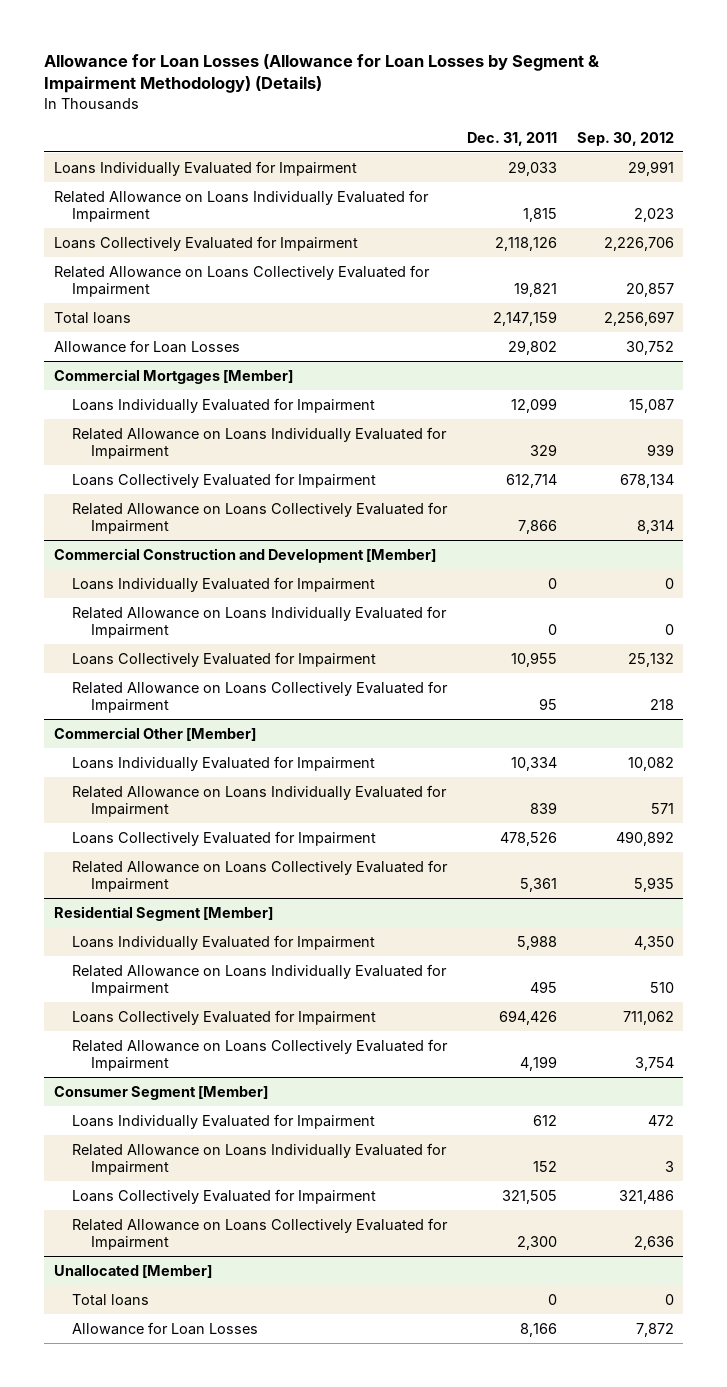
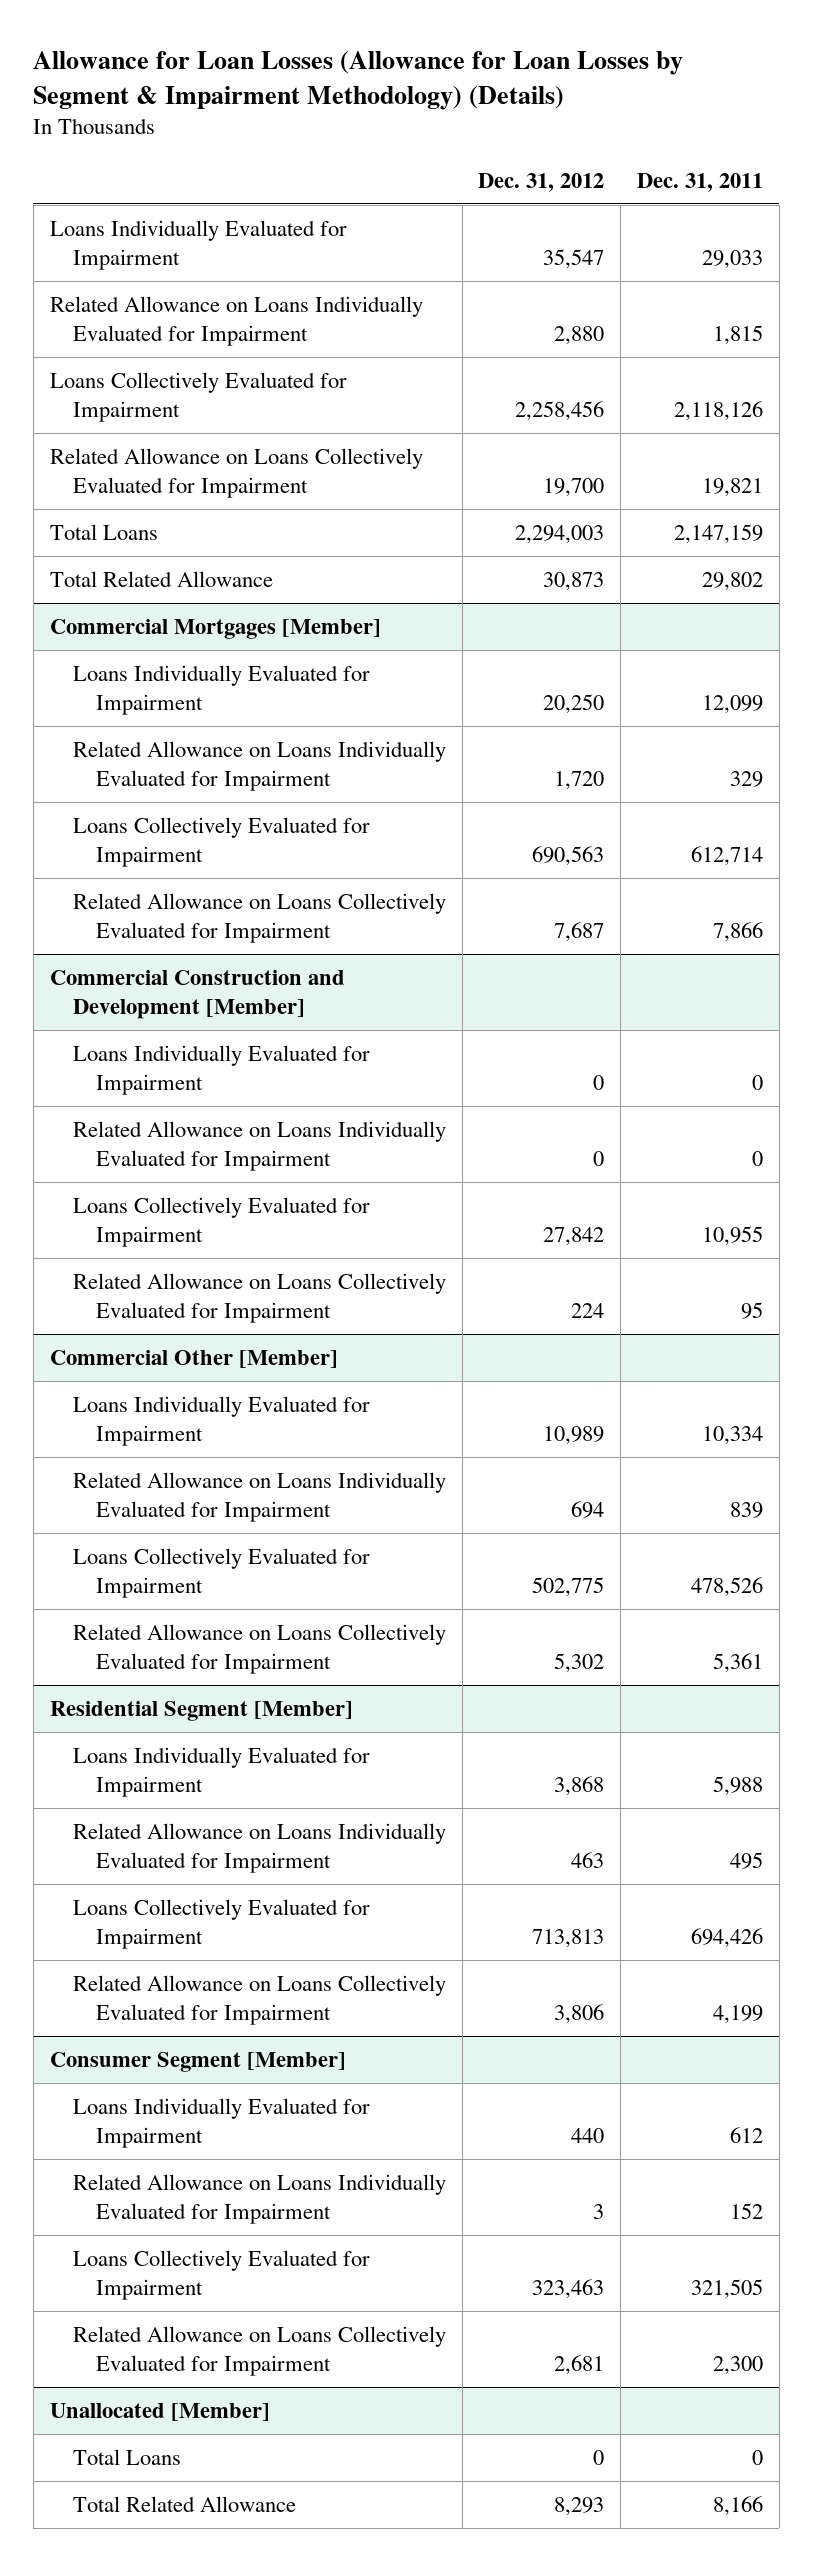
- | Dec. 31, 2011 | Sep. 30, 2012
+ | Dec. 31, 2012 | Dec. 31, 2011
- Total loans | 2,147,159 | 2,256,697
- Allowance for Loan Losses | 29,802 | 30,752
+ Total Loans | 2,294,003 | 2,147,159
+ Total Related Allowance | 30,873 | 29,802
@ Unallocated [Member]
- Total loans | 0 | 0
- Allowance for Loan Losses | 8,166 | 7,872
+ Total Loans | 0 | 0
+ Total Related Allowance | 8,293 | 8,166

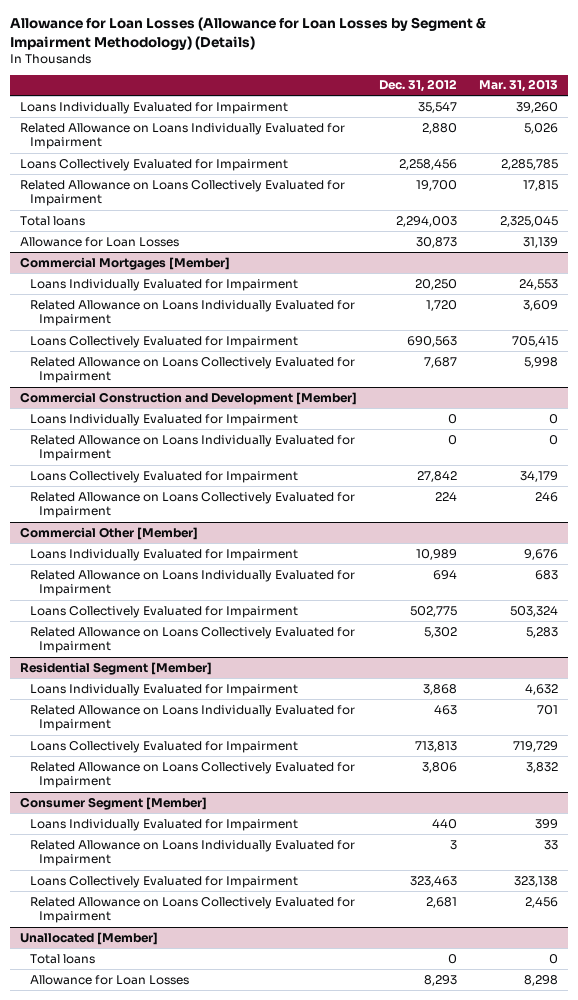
- | Dec. 31, 2012 | Dec. 31, 2011
+ | Dec. 31, 2012 | Mar. 31, 2013
- Total Loans | 2,294,003 | 2,147,159
- Total Related Allowance | 30,873 | 29,802
+ Total loans | 2,294,003 | 2,325,045
+ Allowance for Loan Losses | 30,873 | 31,139
@ Unallocated [Member]
- Total Loans | 0 | 0
- Total Related Allowance | 8,293 | 8,166
+ Total loans | 0 | 0
+ Allowance for Loan Losses | 8,293 | 8,298

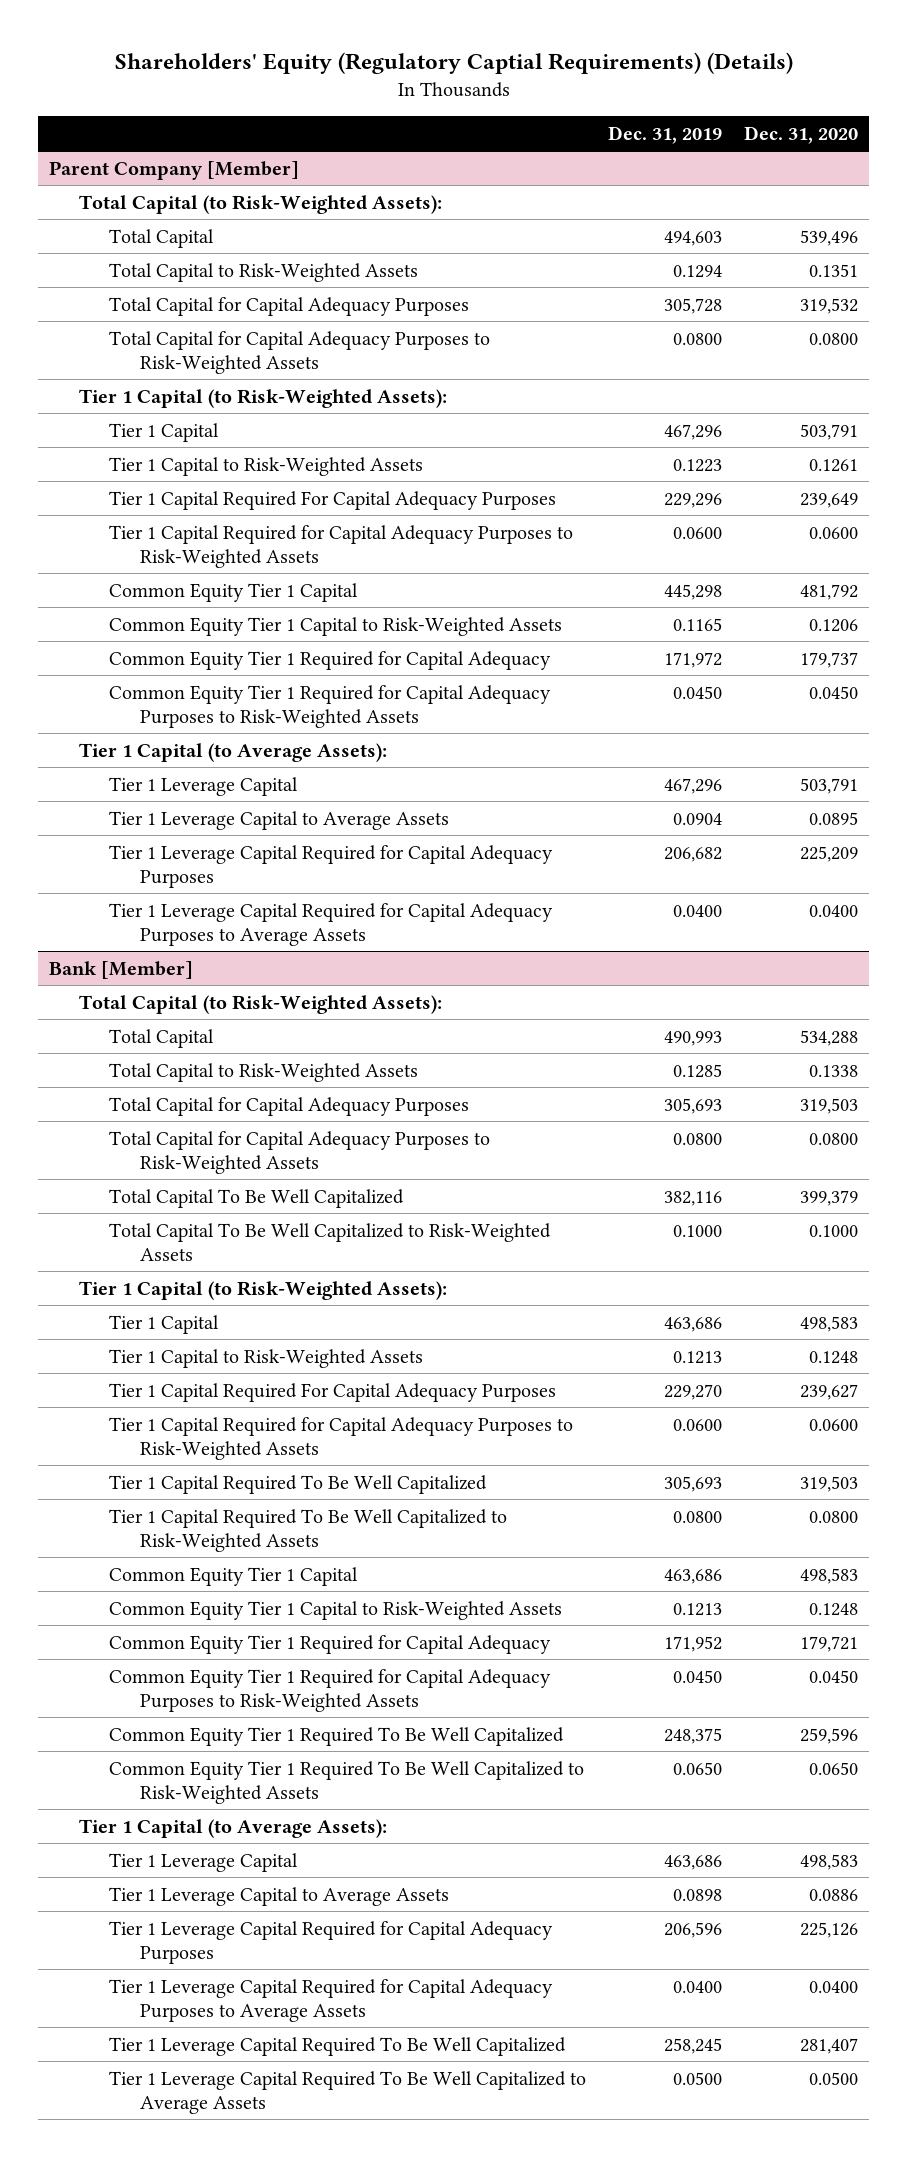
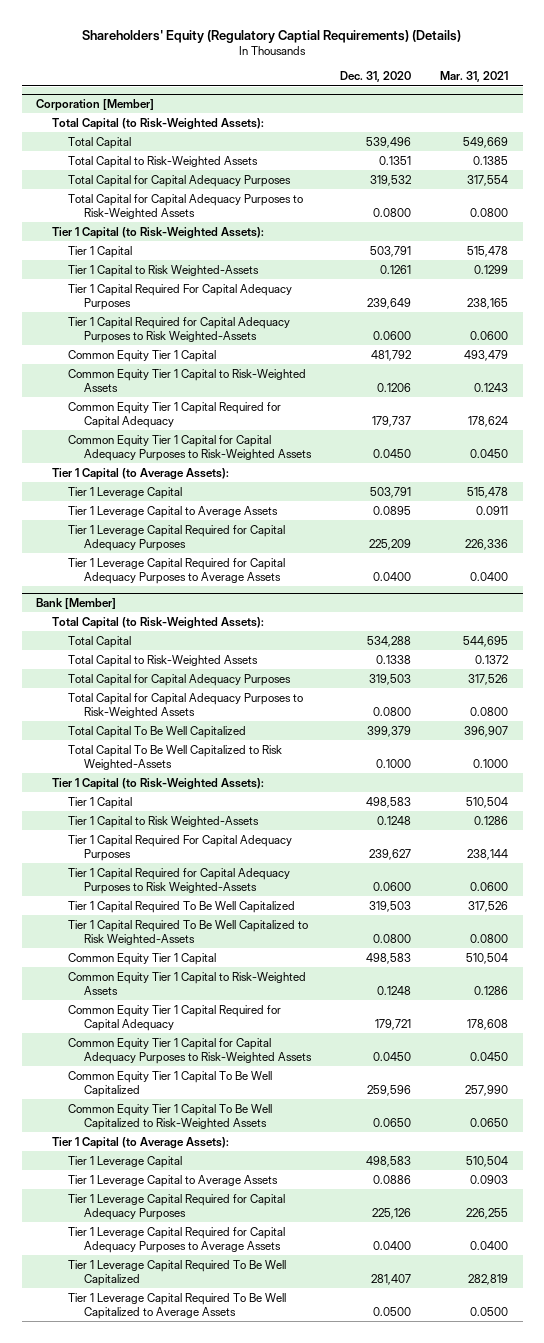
- | Dec. 31, 2019 | Dec. 31, 2020
+ | Dec. 31, 2020 | Mar. 31, 2021
- Parent Company [Member]
+ Corporation [Member]
- Tier 1 Capital to Risk-Weighted Assets | 0.1223 | 0.1261
+ Tier 1 Capital to Risk Weighted-Assets | 0.1261 | 0.1299
- Tier 1 Capital Required for Capital Adequacy Purposes to Risk-Weighted Assets | 0.0600 | 0.0600
+ Tier 1 Capital Required for Capital Adequacy Purposes to Risk Weighted-Assets | 0.0600 | 0.0600
- Common Equity Tier 1 Required for Capital Adequacy | 171,972 | 179,737
- Common Equity Tier 1 Required for Capital Adequacy Purposes to Risk-Weighted Assets | 0.0450 | 0.0450
+ Common Equity Tier 1 Capital Required for Capital Adequacy | 179,737 | 178,624
+ Common Equity Tier 1 Capital for Capital Adequacy Purposes to Risk-Weighted Assets | 0.0450 | 0.0450
@ Bank [Member]
- Total Capital To Be Well Capitalized to Risk-Weighted Assets | 0.1000 | 0.1000
+ Total Capital To Be Well Capitalized to Risk Weighted-Assets | 0.1000 | 0.1000
- Tier 1 Capital to Risk-Weighted Assets | 0.1213 | 0.1248
+ Tier 1 Capital to Risk Weighted-Assets | 0.1248 | 0.1286
- Tier 1 Capital Required for Capital Adequacy Purposes to Risk-Weighted Assets | 0.0600 | 0.0600
+ Tier 1 Capital Required for Capital Adequacy Purposes to Risk Weighted-Assets | 0.0600 | 0.0600
- Tier 1 Capital Required To Be Well Capitalized to Risk-Weighted Assets | 0.0800 | 0.0800
+ Tier 1 Capital Required To Be Well Capitalized to Risk Weighted-Assets | 0.0800 | 0.0800
- Common Equity Tier 1 Required for Capital Adequacy | 171,952 | 179,721
- Common Equity Tier 1 Required for Capital Adequacy Purposes to Risk-Weighted Assets | 0.0450 | 0.0450
- Common Equity Tier 1 Required To Be Well Capitalized | 248,375 | 259,596
- Common Equity Tier 1 Required To Be Well Capitalized to Risk-Weighted Assets | 0.0650 | 0.0650
+ Common Equity Tier 1 Capital Required for Capital Adequacy | 179,721 | 178,608
+ Common Equity Tier 1 Capital for Capital Adequacy Purposes to Risk-Weighted Assets | 0.0450 | 0.0450
+ Common Equity Tier 1 Capital To Be Well Capitalized | 259,596 | 257,990
+ Common Equity Tier 1 Capital To Be Well Capitalized to Risk-Weighted Assets | 0.0650 | 0.0650

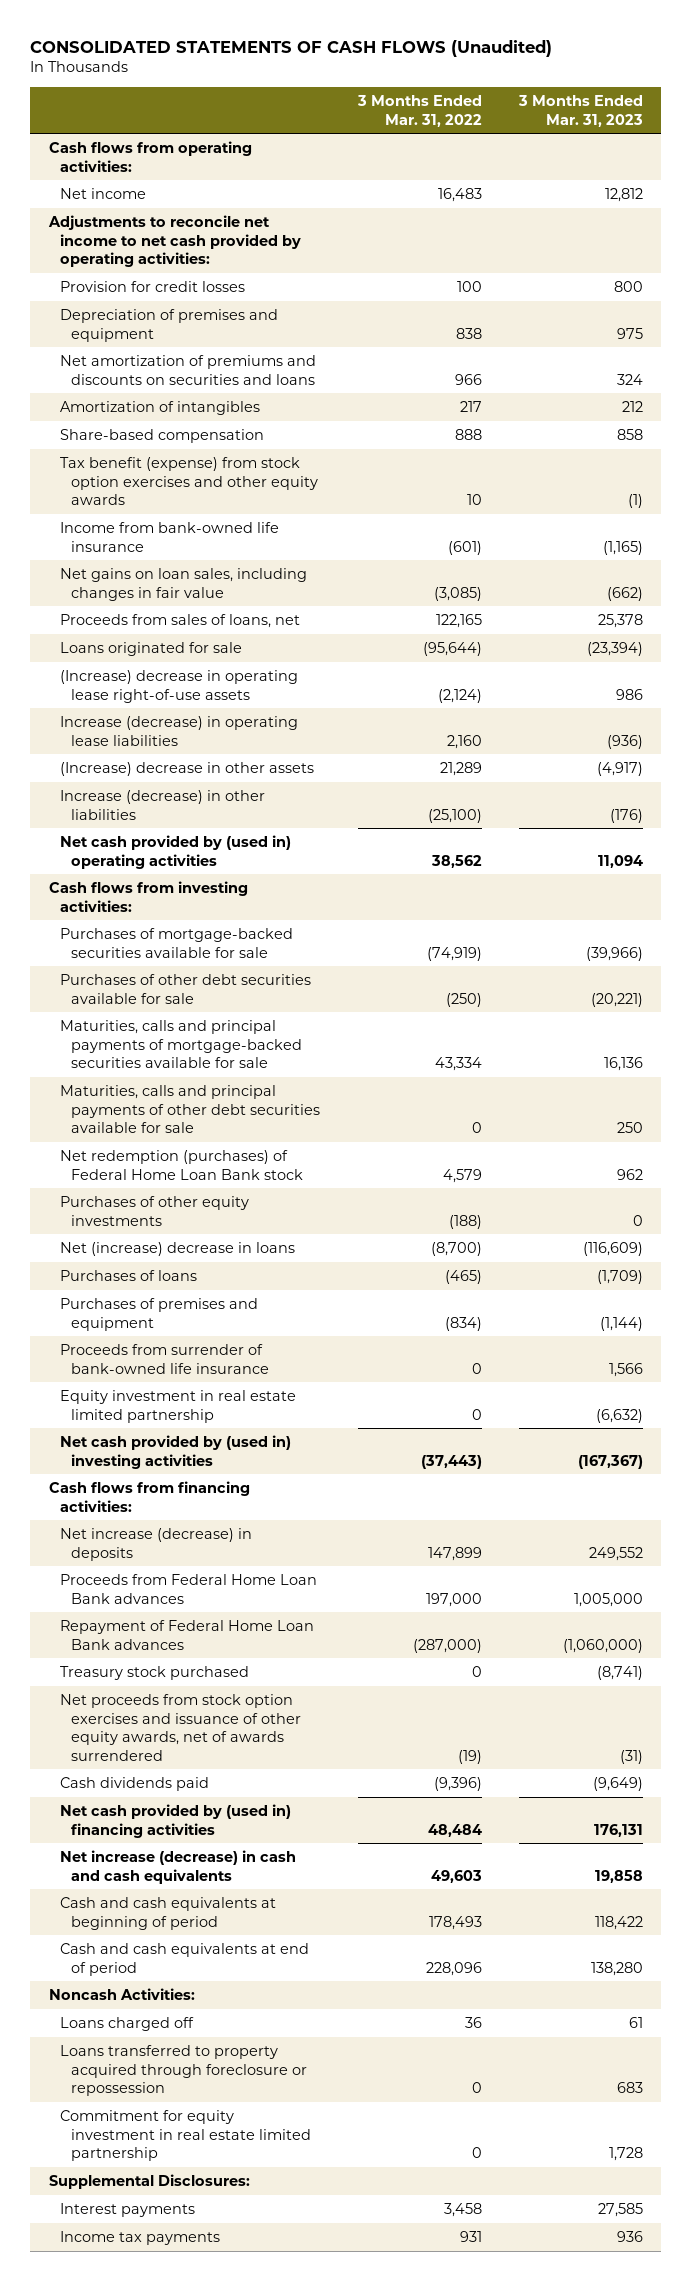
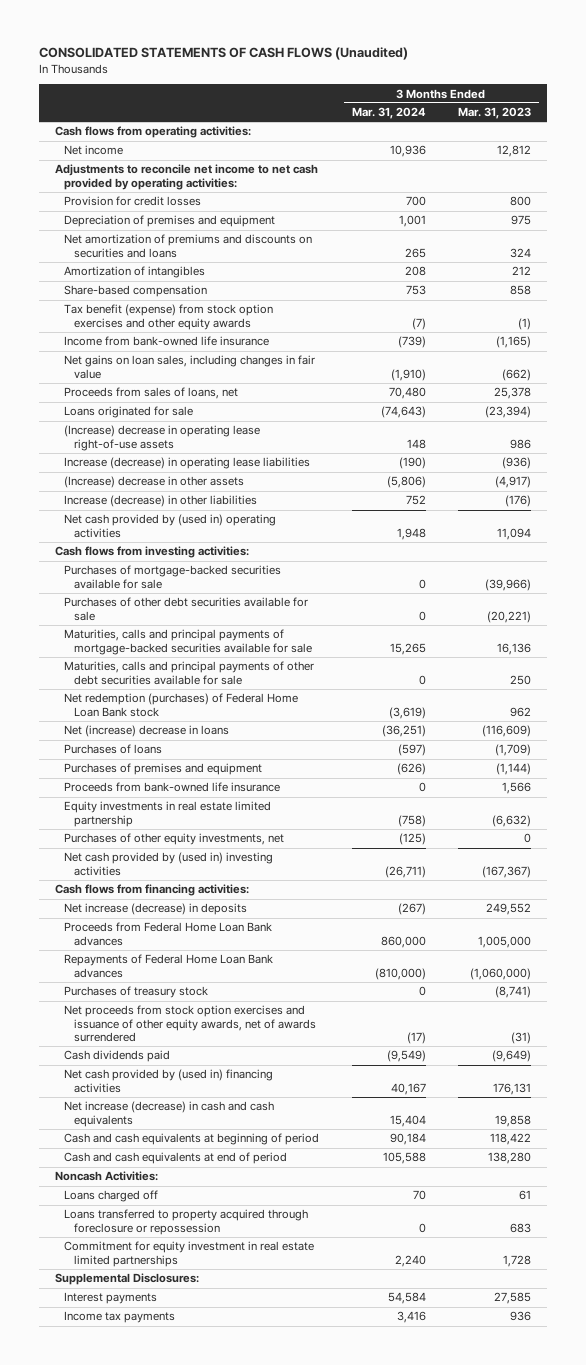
- | 3 Months Ended Mar. 31, 2022 | 3 Months Ended Mar. 31, 2023
+ | 3 Months Ended Mar. 31, 2024 | 3 Months Ended Mar. 31, 2023
- Purchases of other equity investments | (188) | 0
- Proceeds from surrender of bank-owned life insurance | 0 | 1,566
- Equity investment in real estate limited partnership | 0 | (6,632)
+ Proceeds from bank-owned life insurance | 0 | 1,566
+ Equity investments in real estate limited partnership | (758) | (6,632)
+ Purchases of other equity investments, net | (125) | 0
- Repayment of Federal Home Loan Bank advances | (287,000) | (1,060,000)
- Treasury stock purchased | 0 | (8,741)
+ Repayments of Federal Home Loan Bank advances | (810,000) | (1,060,000)
+ Purchases of treasury stock | 0 | (8,741)
- Commitment for equity investment in real estate limited partnership | 0 | 1,728
+ Commitment for equity investment in real estate limited partnerships | 2,240 | 1,728

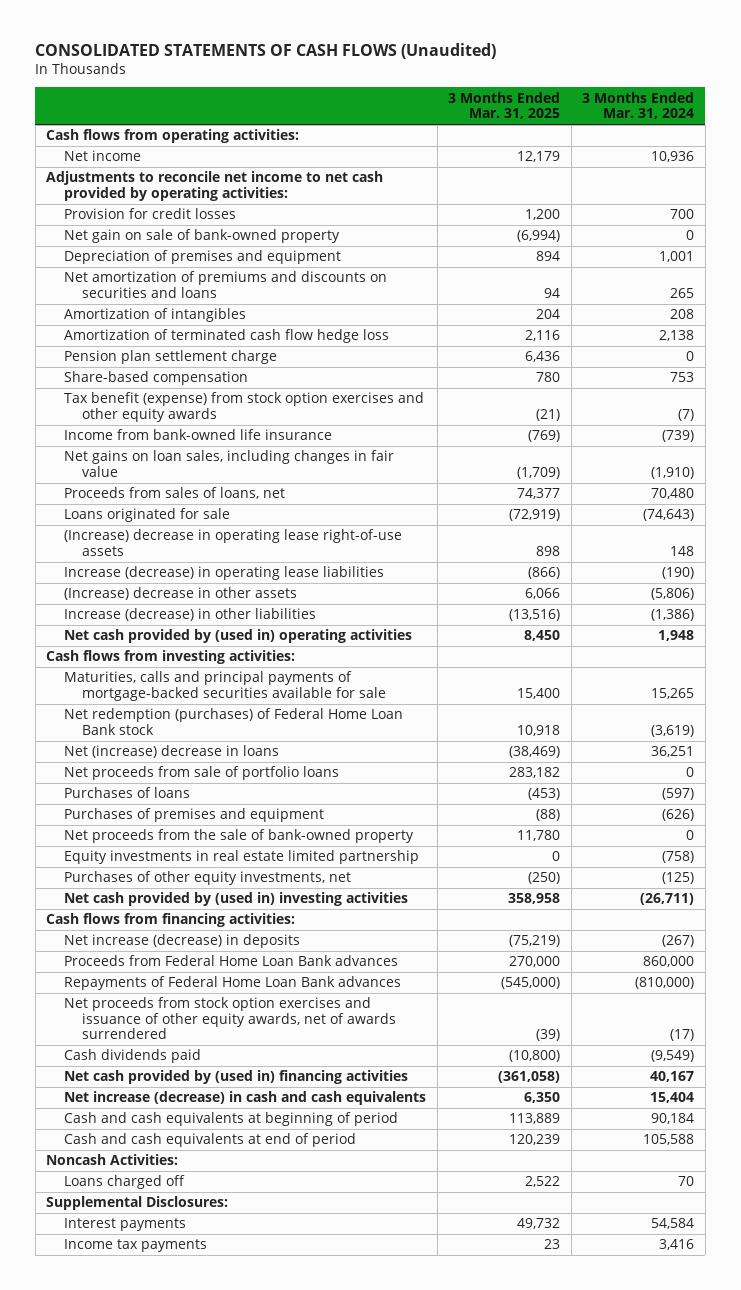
- | 3 Months Ended Mar. 31, 2024 | 3 Months Ended Mar. 31, 2023
+ | 3 Months Ended Mar. 31, 2025 | 3 Months Ended Mar. 31, 2024
+ Net gain on sale of bank-owned property | (6,994) | 0
+ Amortization of terminated cash flow hedge loss | 2,116 | 2,138
+ Pension plan settlement charge | 6,436 | 0
- Increase (decrease) in other liabilities | 752 | (176)
+ Increase (decrease) in other liabilities | (13,516) | (1,386)
- Purchases of mortgage-backed securities available for sale | 0 | (39,966)
- Purchases of other debt securities available for sale | 0 | (20,221)
- Maturities, calls and principal payments of other debt securities available for sale | 0 | 250
- Net (increase) decrease in loans | (36,251) | (116,609)
+ Net (increase) decrease in loans | (38,469) | 36,251
+ Net proceeds from sale of portfolio loans | 283,182 | 0
- Proceeds from bank-owned life insurance | 0 | 1,566
+ Net proceeds from the sale of bank-owned property | 11,780 | 0
- Purchases of treasury stock | 0 | (8,741)
- Loans transferred to property acquired through foreclosure or repossession | 0 | 683
- Commitment for equity investment in real estate limited partnerships | 2,240 | 1,728

